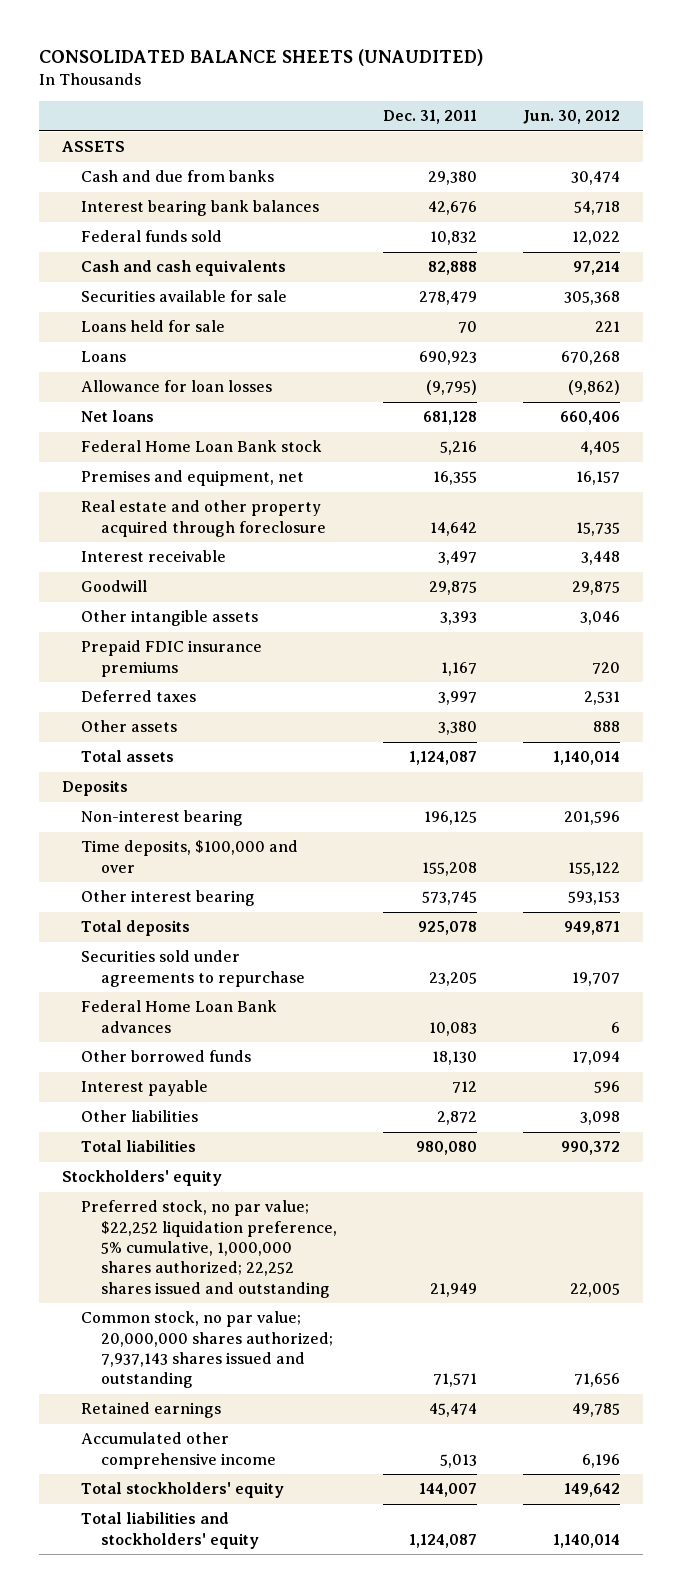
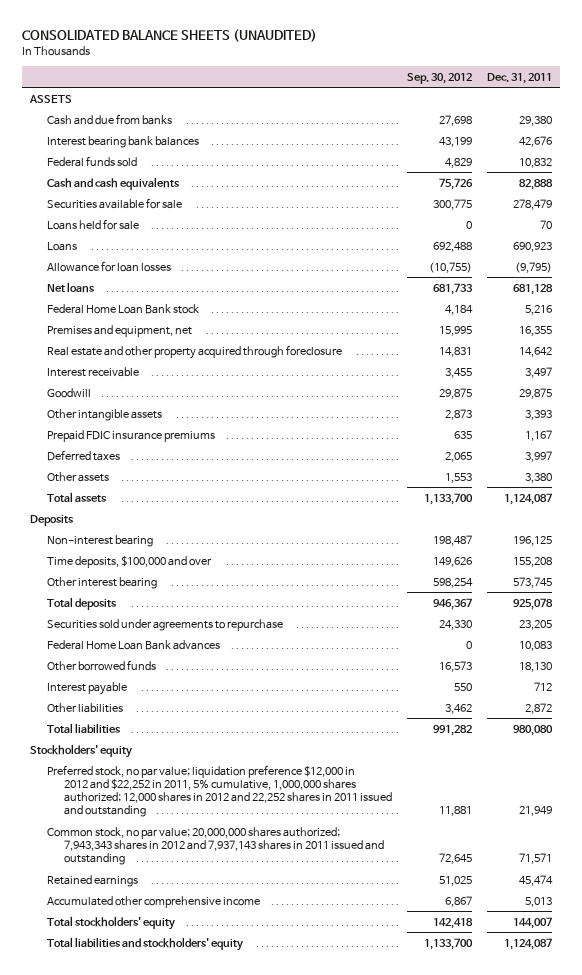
- | Dec. 31, 2011 | Jun. 30, 2012
+ | Sep. 30, 2012 | Dec. 31, 2011
- Preferred stock, no par value; $22,252 liquidation preference, 5% cumulative, 1,000,000 shares authorized; 22,252 shares issued and outstanding | 21,949 | 22,005
- Common stock, no par value; 20,000,000 shares authorized; 7,937,143 shares issued and outstanding | 71,571 | 71,656
+ Preferred stock, no par value; liquidation preference $12,000 in 2012 and $22,252 in 2011, 5% cumulative, 1,000,000 shares authorized; 12,000 shares in 2012 and 22,252 shares in 2011 issued and outstanding | 11,881 | 21,949
+ Common stock, no par value; 20,000,000 shares authorized; 7,943,343 shares in 2012 and 7,937,143 shares in 2011 issued and outstanding | 72,645 | 71,571

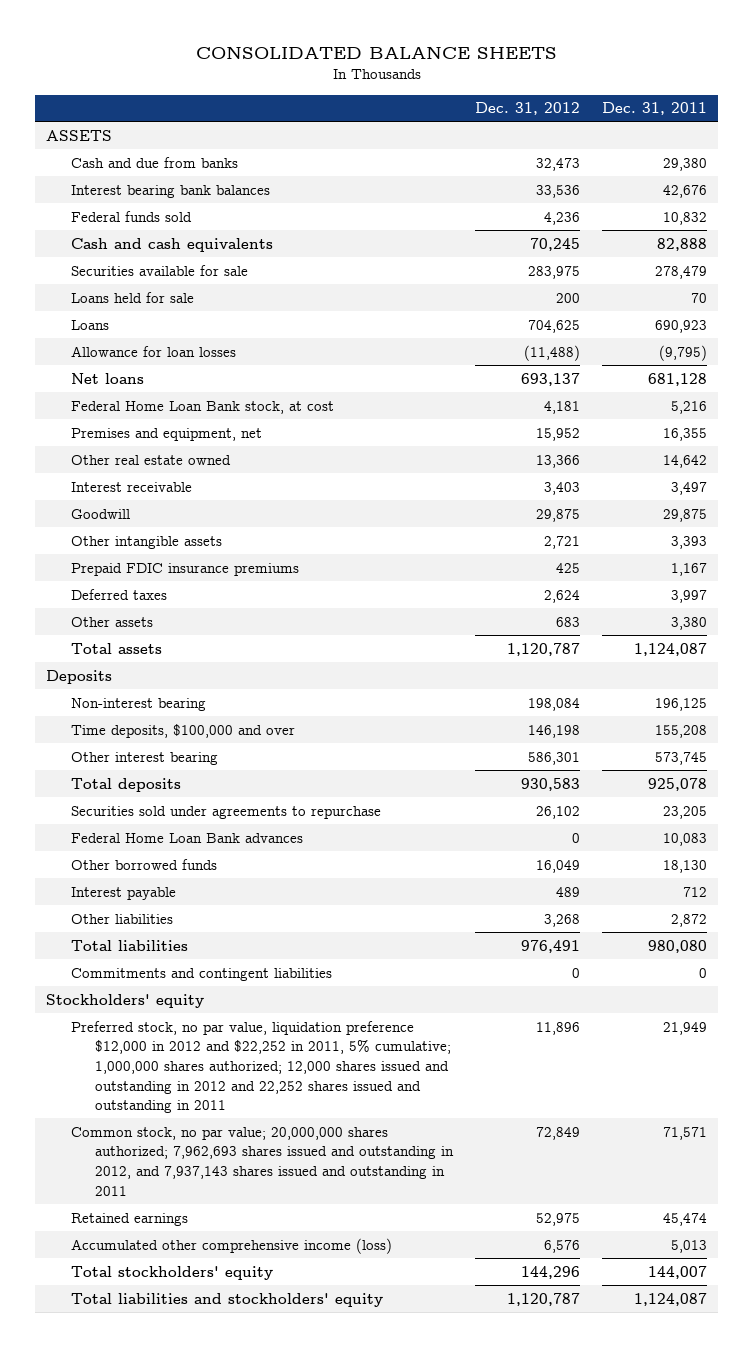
- CONSOLIDATED BALANCE SHEETS (UNAUDITED)
+ CONSOLIDATED BALANCE SHEETS
- | Sep. 30, 2012 | Dec. 31, 2011
+ | Dec. 31, 2012 | Dec. 31, 2011
- Federal Home Loan Bank stock | 4,184 | 5,216
+ Federal Home Loan Bank stock, at cost | 4,181 | 5,216
- Real estate and other property acquired through foreclosure | 14,831 | 14,642
+ Other real estate owned | 13,366 | 14,642
+ Commitments and contingent liabilities | 0 | 0
- Preferred stock, no par value; liquidation preference $12,000 in 2012 and $22,252 in 2011, 5% cumulative, 1,000,000 shares authorized; 12,000 shares in 2012 and 22,252 shares in 2011 issued and outstanding | 11,881 | 21,949
- Common stock, no par value; 20,000,000 shares authorized; 7,943,343 shares in 2012 and 7,937,143 shares in 2011 issued and outstanding | 72,645 | 71,571
+ Preferred stock, no par value, liquidation preference $12,000 in 2012 and $22,252 in 2011, 5% cumulative; 1,000,000 shares authorized; 12,000 shares issued and outstanding in 2012 and 22,252 shares issued and outstanding in 2011 | 11,896 | 21,949
+ Common stock, no par value; 20,000,000 shares authorized; 7,962,693 shares issued and outstanding in 2012, and 7,937,143 shares issued and outstanding in 2011 | 72,849 | 71,571
- Accumulated other comprehensive income | 6,867 | 5,013
+ Accumulated other comprehensive income (loss) | 6,576 | 5,013

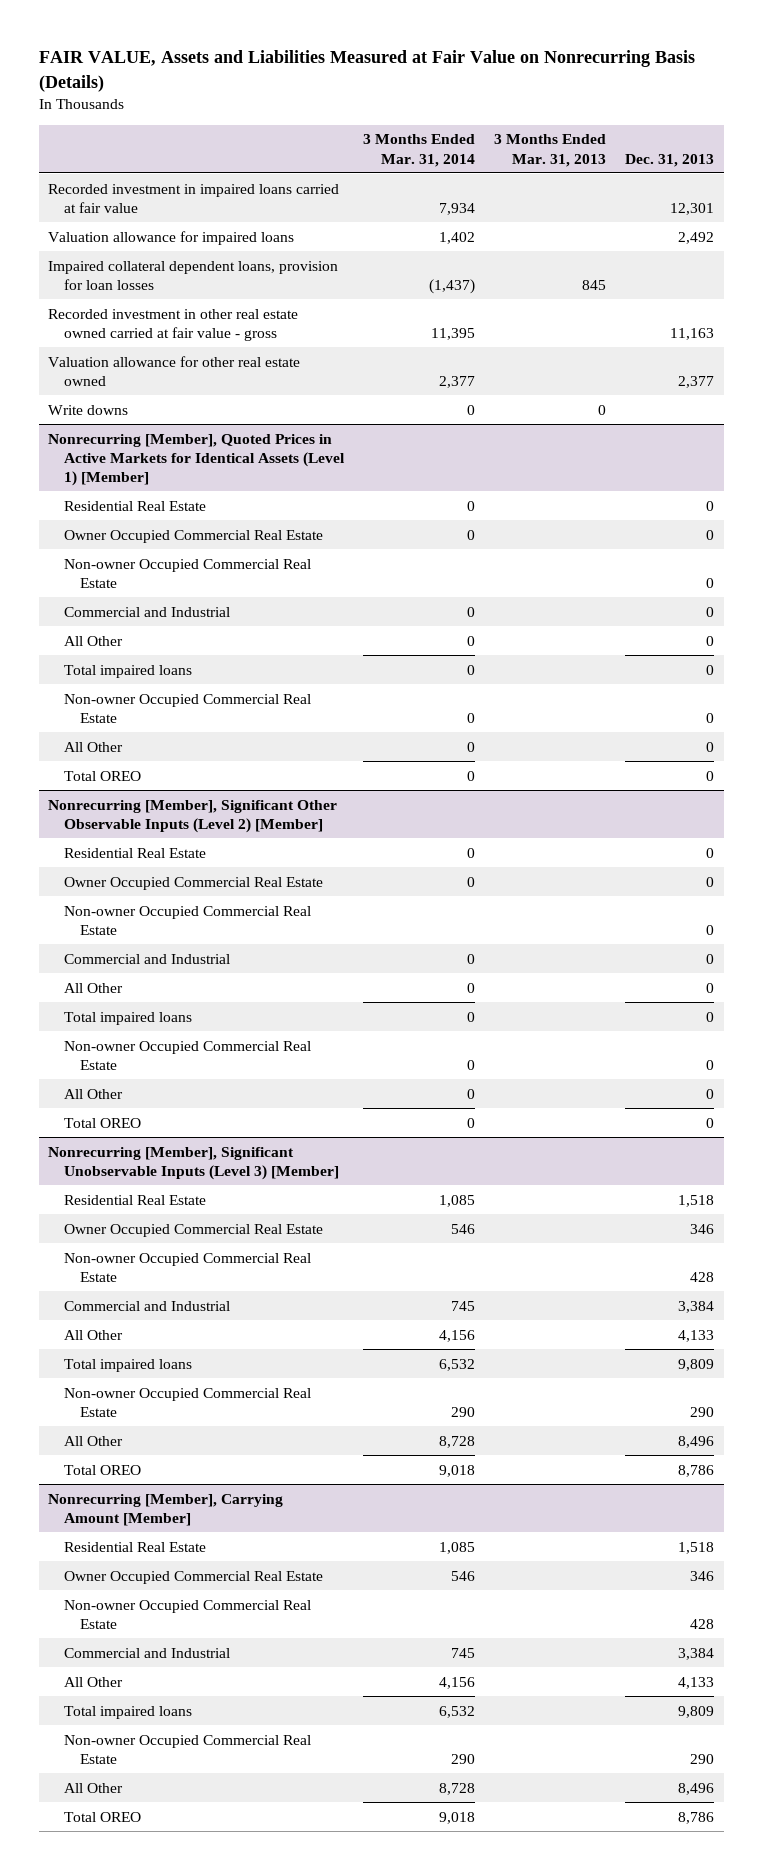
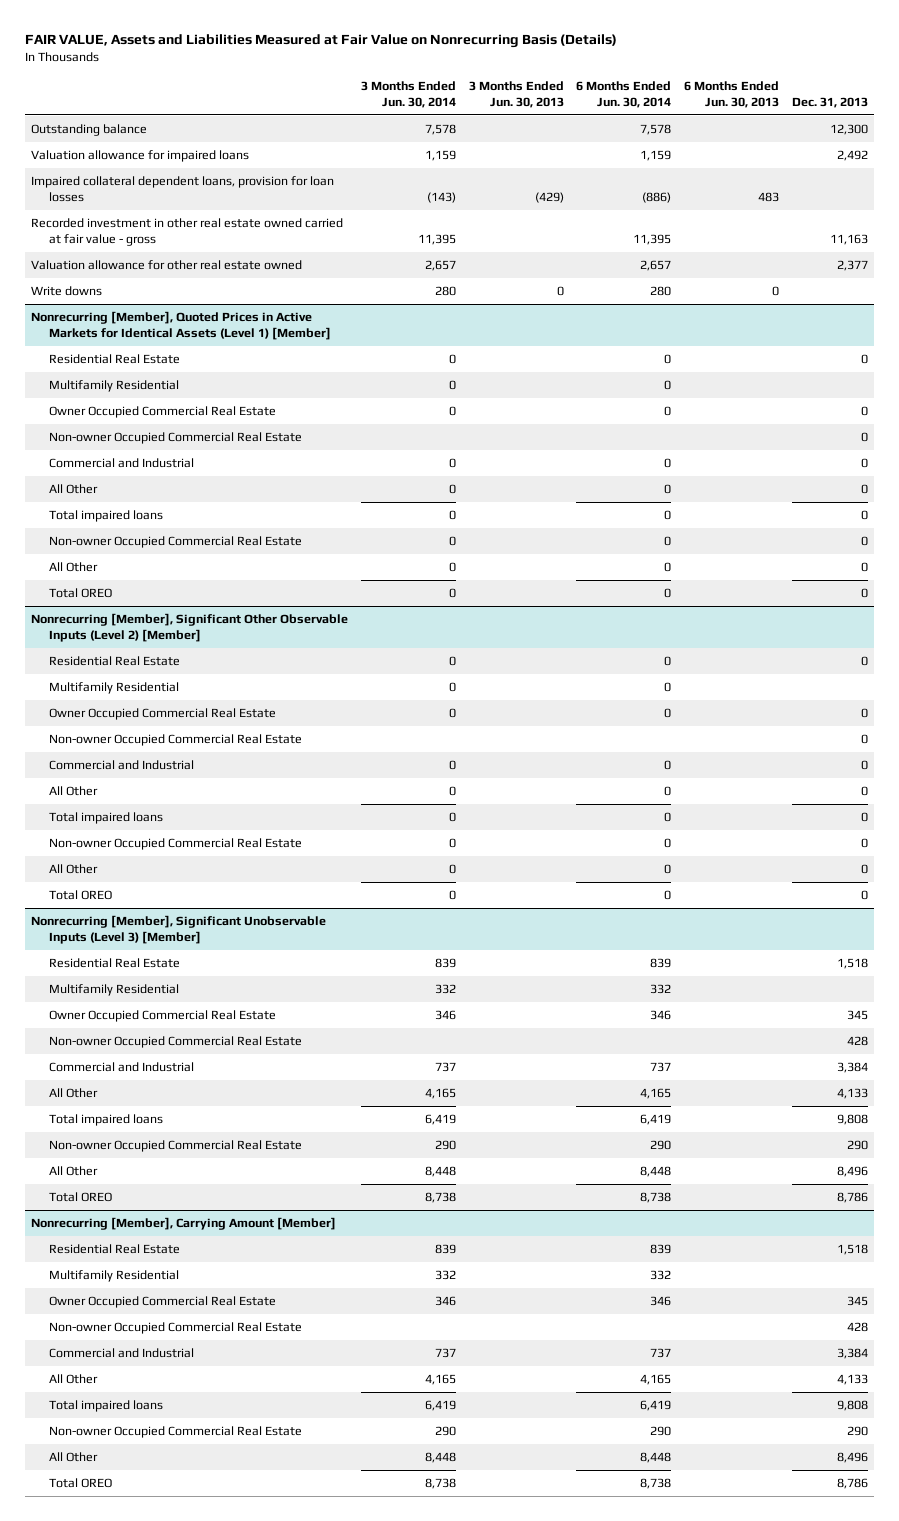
- | 3 Months Ended Mar. 31, 2014 | 3 Months Ended Mar. 31, 2013 | Dec. 31, 2013
+ | 3 Months Ended Jun. 30, 2014 | 3 Months Ended Jun. 30, 2013 | 6 Months Ended Jun. 30, 2014 | 6 Months Ended Jun. 30, 2013 | Dec. 31, 2013
- Recorded investment in impaired loans carried at fair value | 7,934 | | 12,301
+ Outstanding balance | 7,578 | | 7,578 | | 12,300
@ Nonrecurring [Member], Quoted Prices in Active Markets for Identical Assets (Level 1) [Member]
+ Multifamily Residential | 0 | | 0 | |
@ Nonrecurring [Member], Significant Other Observable Inputs (Level 2) [Member]
+ Multifamily Residential | 0 | | 0 | |
@ Nonrecurring [Member], Significant Unobservable Inputs (Level 3) [Member]
- Owner Occupied Commercial Real Estate | 546 | | 346
+ Multifamily Residential | 332 | | 332 | |
+ Owner Occupied Commercial Real Estate | 346 | | 346 | | 345
- Total impaired loans | 6,532 | | 9,809
+ Total impaired loans | 6,419 | | 6,419 | | 9,808
@ Nonrecurring [Member], Carrying Amount [Member]
- Owner Occupied Commercial Real Estate | 546 | | 346
+ Multifamily Residential | 332 | | 332 | |
+ Owner Occupied Commercial Real Estate | 346 | | 346 | | 345
- Total impaired loans | 6,532 | | 9,809
+ Total impaired loans | 6,419 | | 6,419 | | 9,808

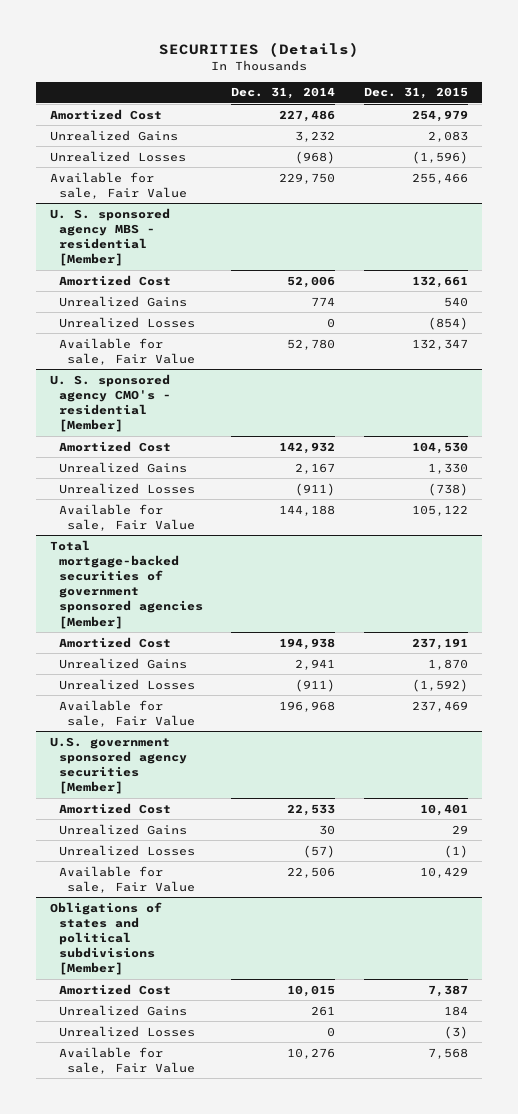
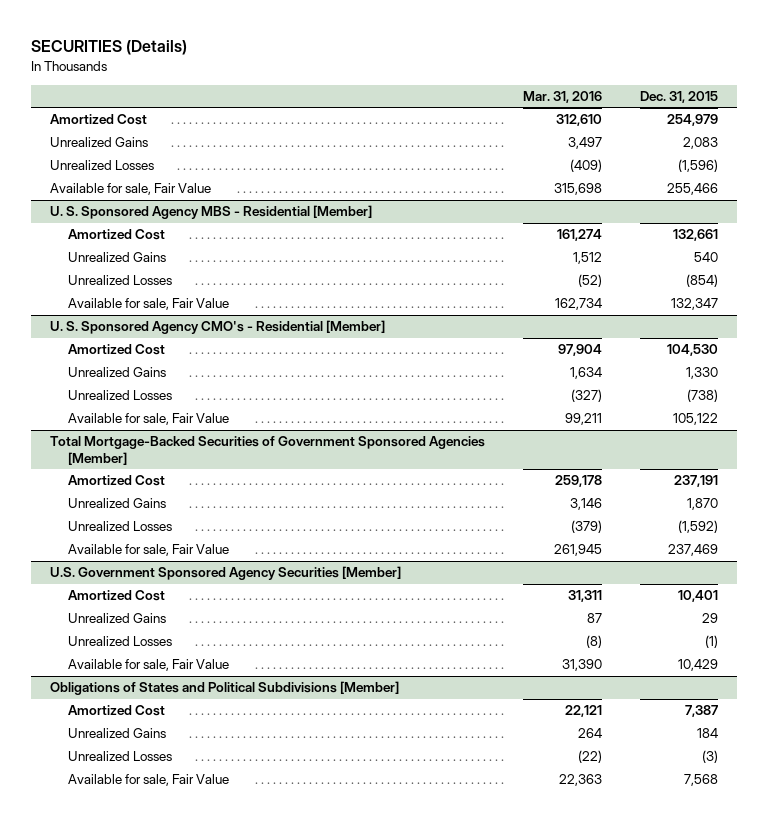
- | Dec. 31, 2014 | Dec. 31, 2015
+ | Mar. 31, 2016 | Dec. 31, 2015
- U. S. sponsored agency MBS - residential [Member]
+ U. S. Sponsored Agency MBS - Residential [Member]
- U. S. sponsored agency CMO's - residential [Member]
+ U. S. Sponsored Agency CMO's - Residential [Member]
- Total mortgage-backed securities of government sponsored agencies [Member]
+ Total Mortgage-Backed Securities of Government Sponsored Agencies [Member]
- U.S. government sponsored agency securities [Member]
+ U.S. Government Sponsored Agency Securities [Member]
- Obligations of states and political subdivisions [Member]
+ Obligations of States and Political Subdivisions [Member]

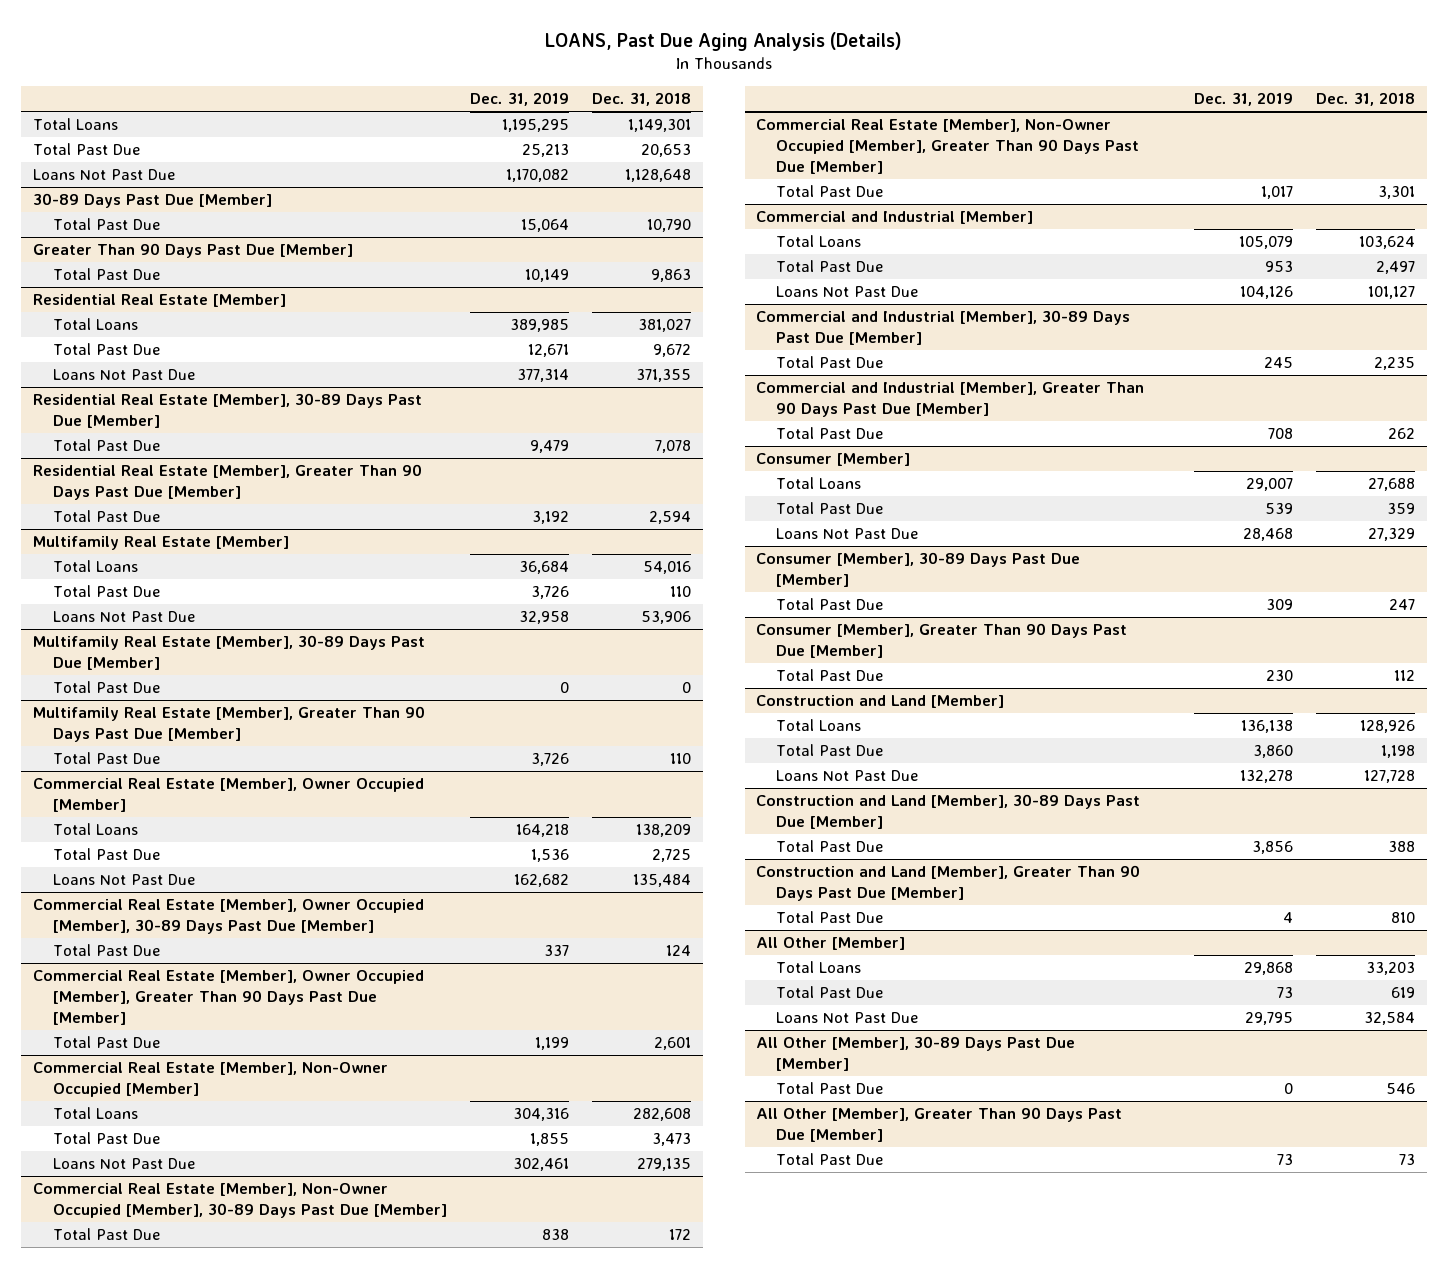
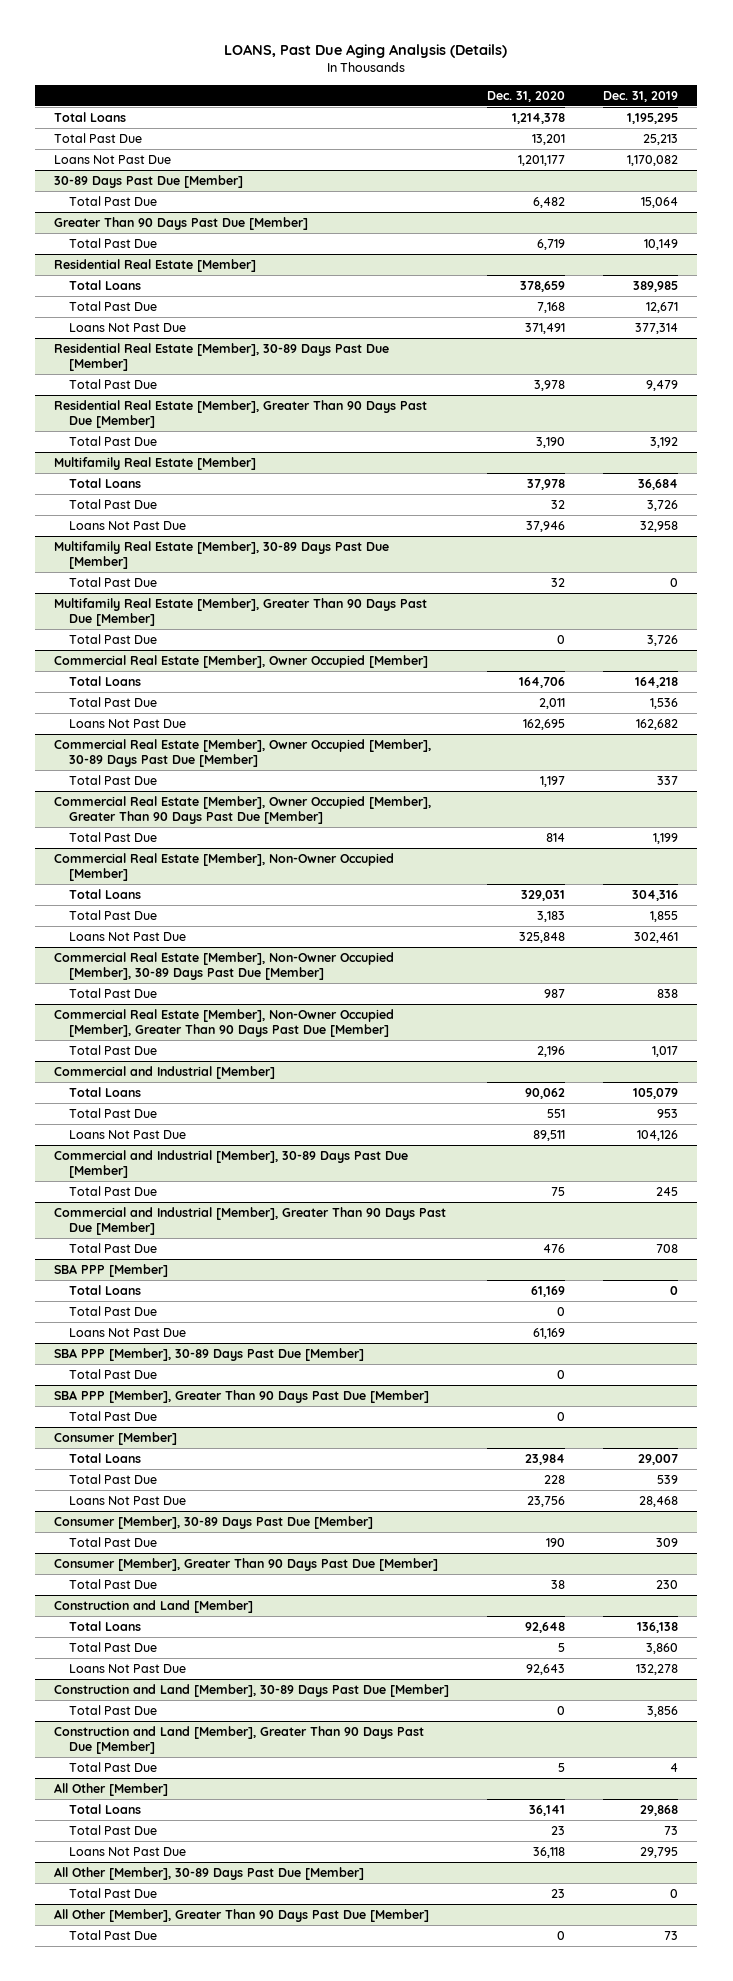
- | Dec. 31, 2019 | Dec. 31, 2018
+ | Dec. 31, 2020 | Dec. 31, 2019
+ SBA PPP [Member]
+ Total Loans | 61,169 | 0
+ Total Past Due | 0 |
+ Loans Not Past Due | 61,169 |
+ SBA PPP [Member], 30-89 Days Past Due [Member]
+ Total Past Due | 0 |
+ SBA PPP [Member], Greater Than 90 Days Past Due [Member]
+ Total Past Due | 0 |

